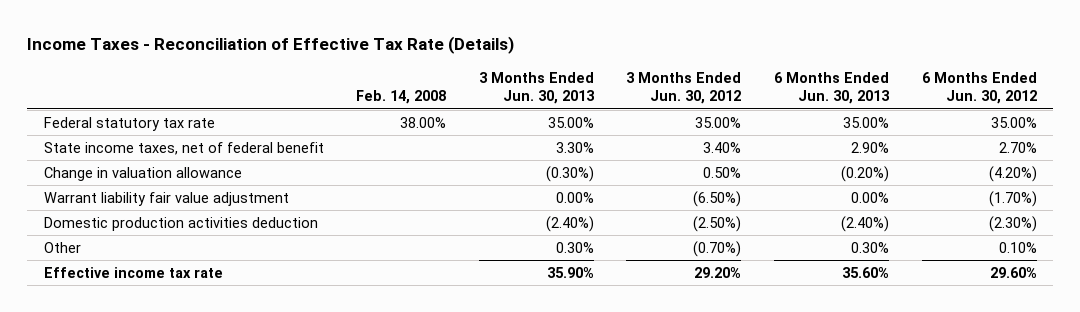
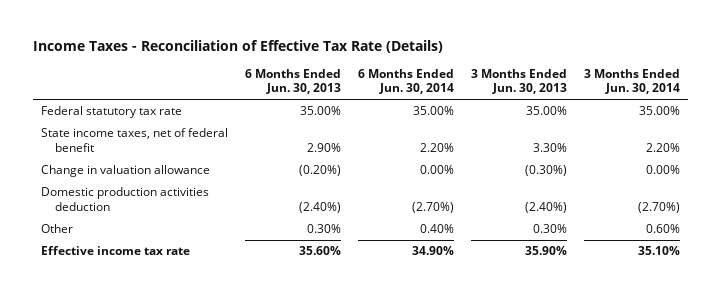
- | Feb. 14, 2008 | 3 Months Ended Jun. 30, 2013 | 3 Months Ended Jun. 30, 2012 | 6 Months Ended Jun. 30, 2013 | 6 Months Ended Jun. 30, 2012
+ | 6 Months Ended Jun. 30, 2013 | 6 Months Ended Jun. 30, 2014 | 3 Months Ended Jun. 30, 2013 | 3 Months Ended Jun. 30, 2014
- Warrant liability fair value adjustment | | 0.00% | (6.50%) | 0.00% | (1.70%)

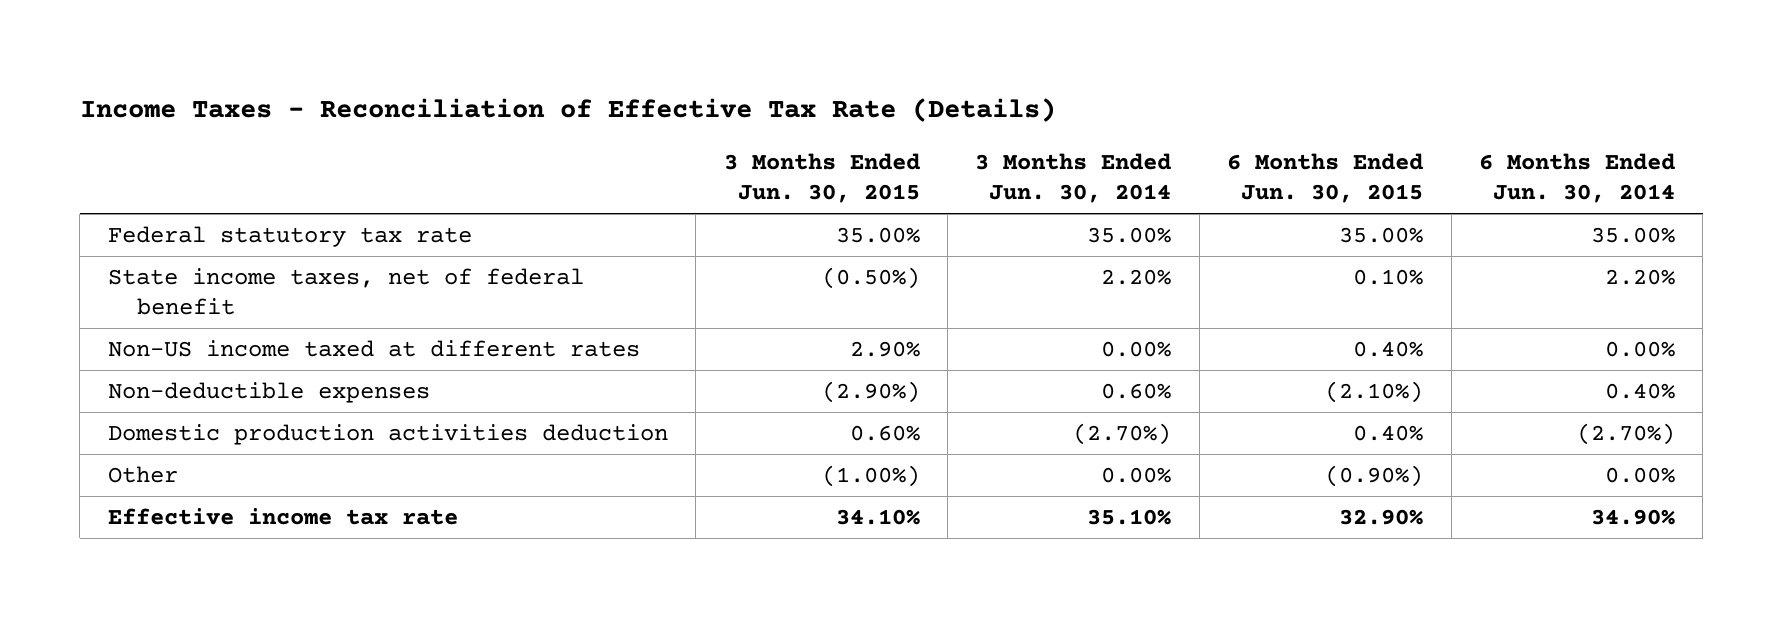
- | 6 Months Ended Jun. 30, 2013 | 6 Months Ended Jun. 30, 2014 | 3 Months Ended Jun. 30, 2013 | 3 Months Ended Jun. 30, 2014
+ | 3 Months Ended Jun. 30, 2015 | 3 Months Ended Jun. 30, 2014 | 6 Months Ended Jun. 30, 2015 | 6 Months Ended Jun. 30, 2014
- Change in valuation allowance | (0.20%) | 0.00% | (0.30%) | 0.00%
+ Non-US income taxed at different rates | 2.90% | 0.00% | 0.40% | 0.00%
+ Non-deductible expenses | (2.90%) | 0.60% | (2.10%) | 0.40%
- Other | 0.30% | 0.40% | 0.30% | 0.60%
+ Other | (1.00%) | 0.00% | (0.90%) | 0.00%

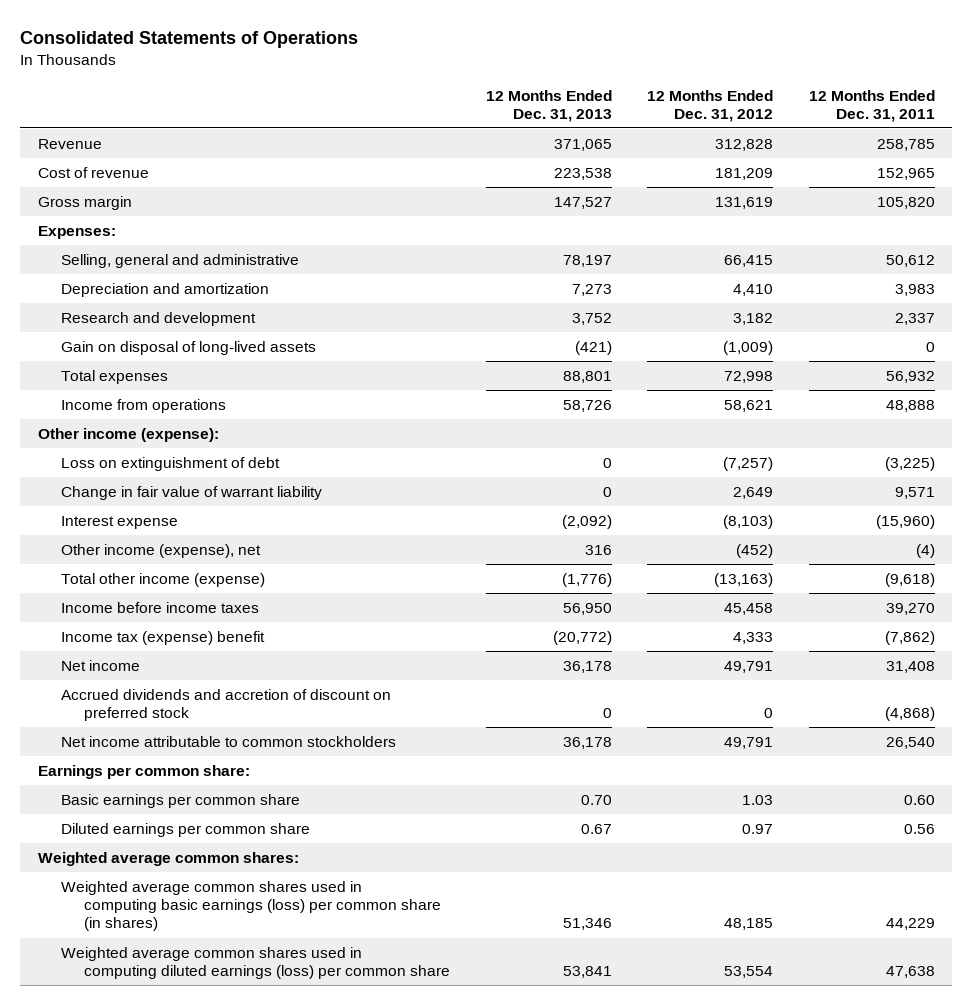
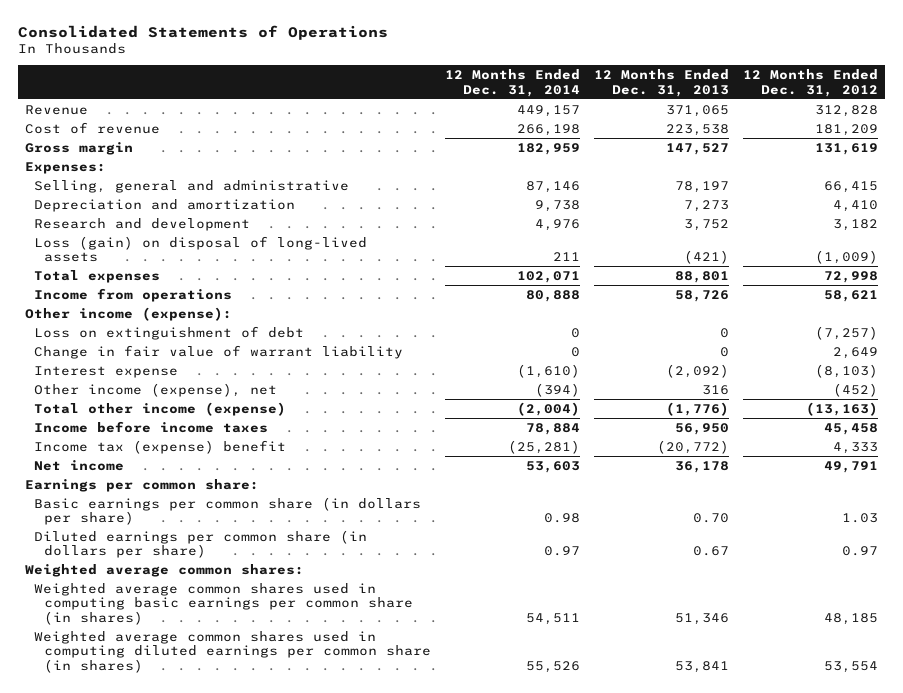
- | 12 Months Ended Dec. 31, 2013 | 12 Months Ended Dec. 31, 2012 | 12 Months Ended Dec. 31, 2011
+ | 12 Months Ended Dec. 31, 2014 | 12 Months Ended Dec. 31, 2013 | 12 Months Ended Dec. 31, 2012
- Gain on disposal of long-lived assets | (421) | (1,009) | 0
+ Loss (gain) on disposal of long-lived assets | 211 | (421) | (1,009)
- Accrued dividends and accretion of discount on preferred stock | 0 | 0 | (4,868)
- Net income attributable to common stockholders | 36,178 | 49,791 | 26,540
- Basic earnings per common share | 0.70 | 1.03 | 0.60
- Diluted earnings per common share | 0.67 | 0.97 | 0.56
+ Basic earnings per common share (in dollars per share) | 0.98 | 0.70 | 1.03
+ Diluted earnings per common share (in dollars per share) | 0.97 | 0.67 | 0.97
- Weighted average common shares used in computing basic earnings (loss) per common share (in shares) | 51,346 | 48,185 | 44,229
- Weighted average common shares used in computing diluted earnings (loss) per common share | 53,841 | 53,554 | 47,638
+ Weighted average common shares used in computing basic earnings per common share (in shares) | 54,511 | 51,346 | 48,185
+ Weighted average common shares used in computing diluted earnings per common share (in shares) | 55,526 | 53,841 | 53,554

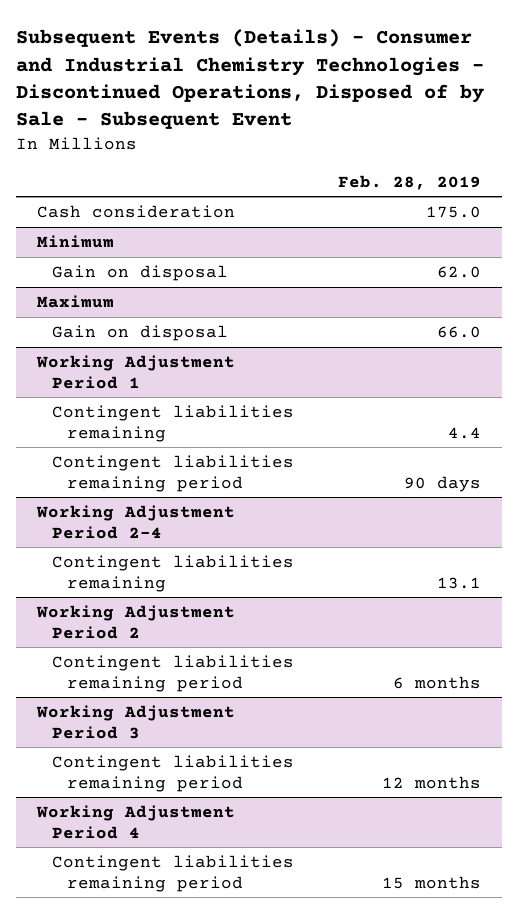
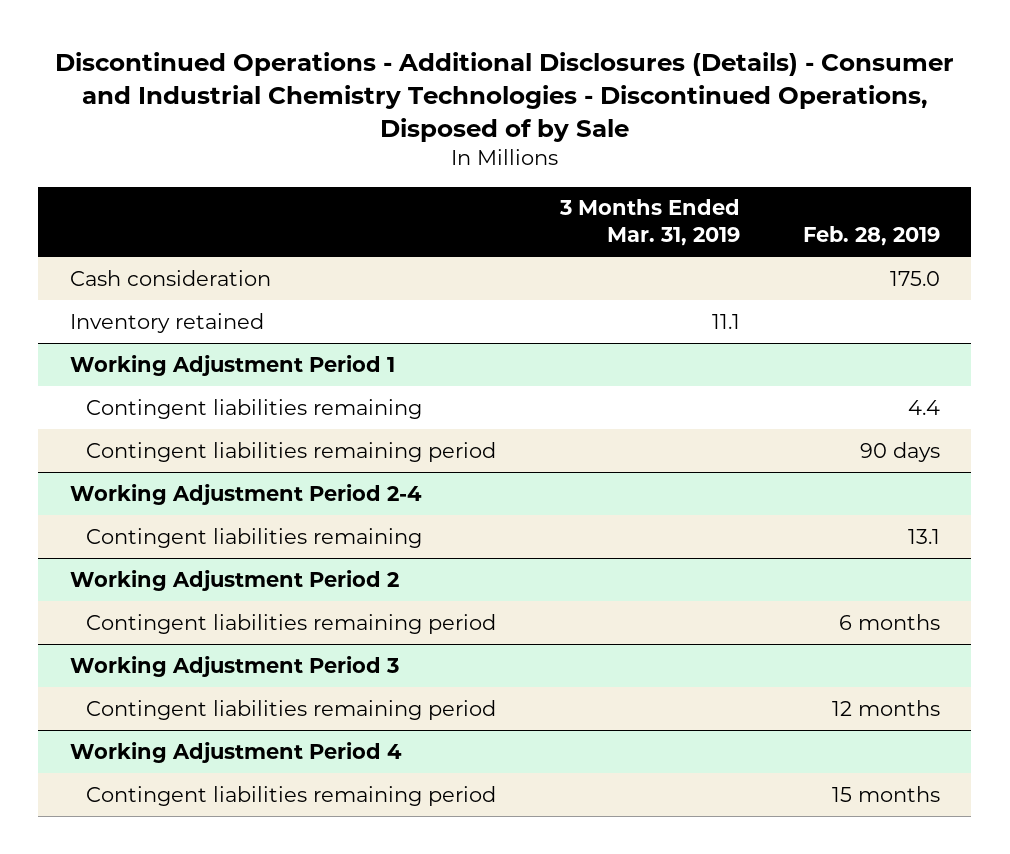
- Subsequent Events (Details) - Consumer and Industrial Chemistry Technologies - Discontinued Operations, Disposed of by Sale - Subsequent Event
+ Discontinued Operations - Additional Disclosures (Details) - Consumer and Industrial Chemistry Technologies - Discontinued Operations, Disposed of by Sale
- | Feb. 28, 2019
+ | 3 Months Ended Mar. 31, 2019 | Feb. 28, 2019
- Minimum
- Gain on disposal | 62.0
- Maximum
- Gain on disposal | 66.0
+ Inventory retained | 11.1 |

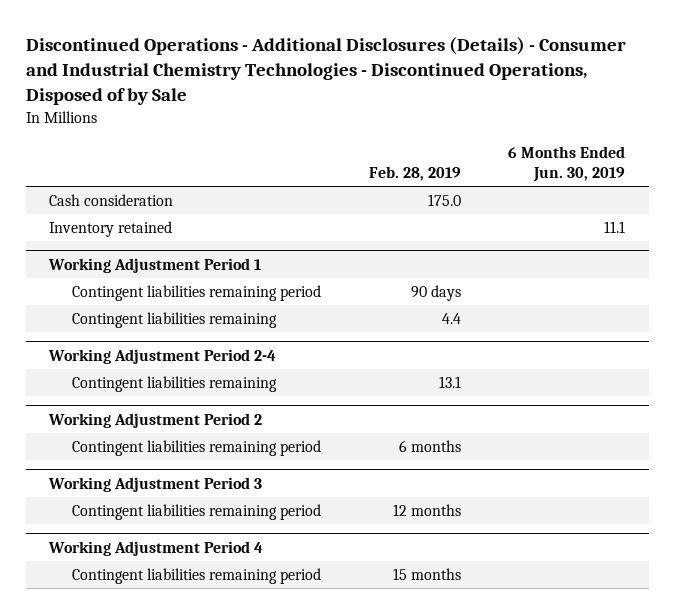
- | 3 Months Ended Mar. 31, 2019 | Feb. 28, 2019
+ | Feb. 28, 2019 | 6 Months Ended Jun. 30, 2019
@ Working Adjustment Period 1
moved down: Contingent liabilities remaining | 4.4 |

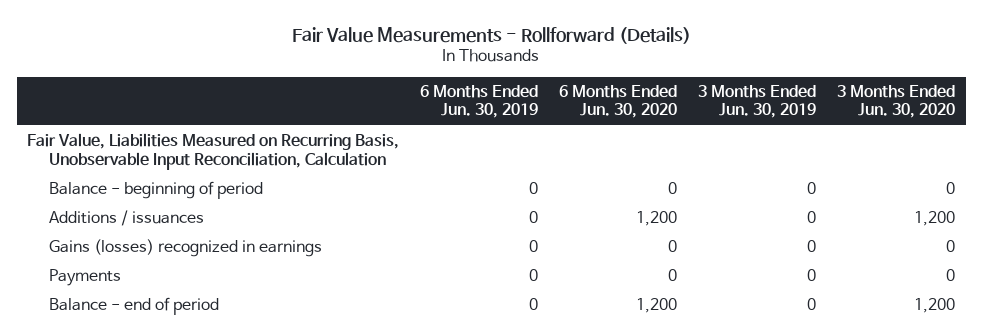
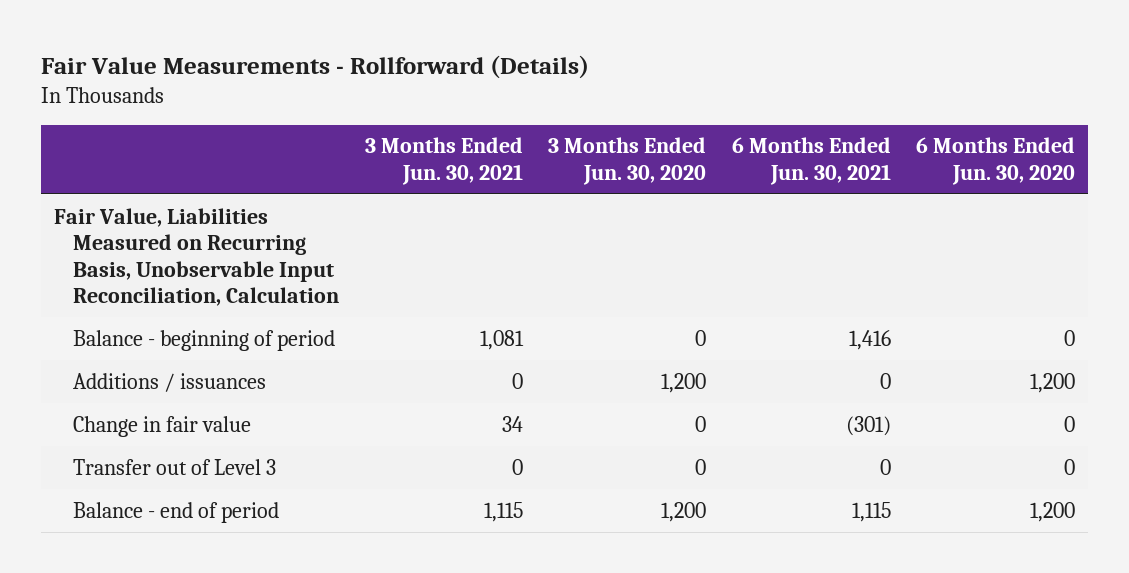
- | 6 Months Ended Jun. 30, 2019 | 6 Months Ended Jun. 30, 2020 | 3 Months Ended Jun. 30, 2019 | 3 Months Ended Jun. 30, 2020
+ | 3 Months Ended Jun. 30, 2021 | 3 Months Ended Jun. 30, 2020 | 6 Months Ended Jun. 30, 2021 | 6 Months Ended Jun. 30, 2020
- Gains (losses) recognized in earnings | 0 | 0 | 0 | 0
- Payments | 0 | 0 | 0 | 0
+ Change in fair value | 34 | 0 | (301) | 0
+ Transfer out of Level 3 | 0 | 0 | 0 | 0

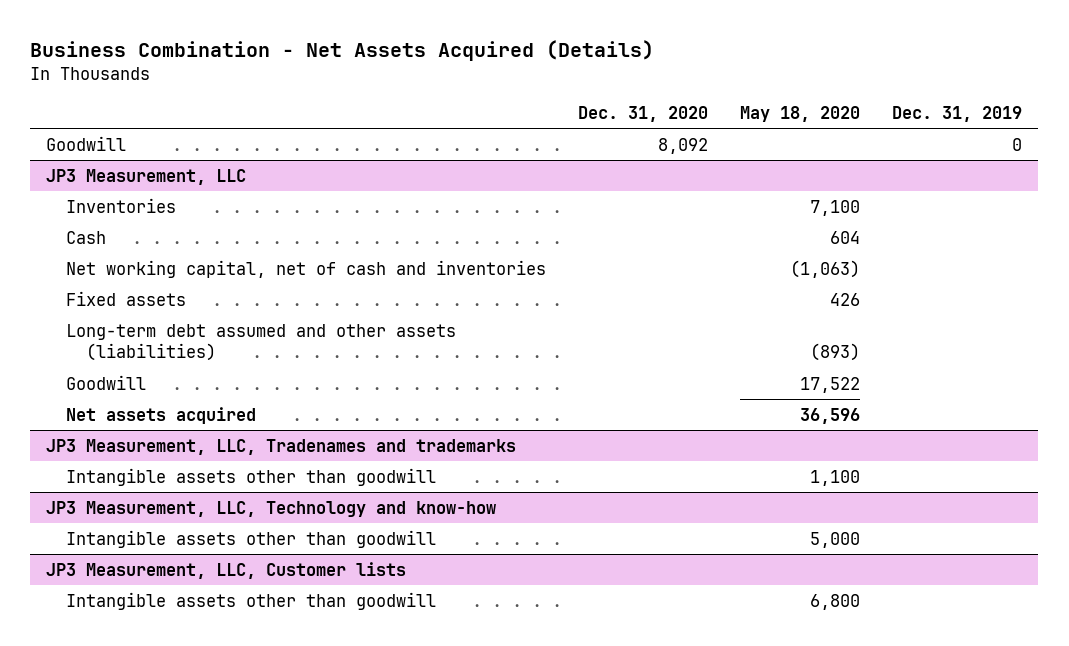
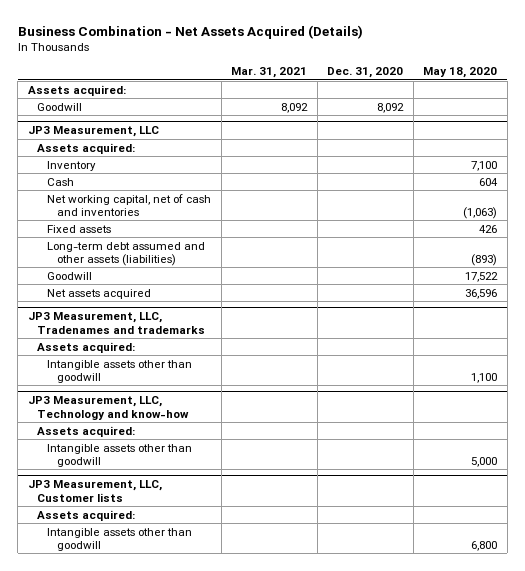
- | Dec. 31, 2020 | May 18, 2020 | Dec. 31, 2019
+ | Mar. 31, 2021 | Dec. 31, 2020 | May 18, 2020
+ Assets acquired:
@ JP3 Measurement, LLC
- Inventories | | 7,100 |
+ Assets acquired:
+ Inventory | | | 7,100
@ JP3 Measurement, LLC, Tradenames and trademarks
+ Assets acquired:
@ JP3 Measurement, LLC, Technology and know-how
+ Assets acquired:
@ JP3 Measurement, LLC, Customer lists
+ Assets acquired:

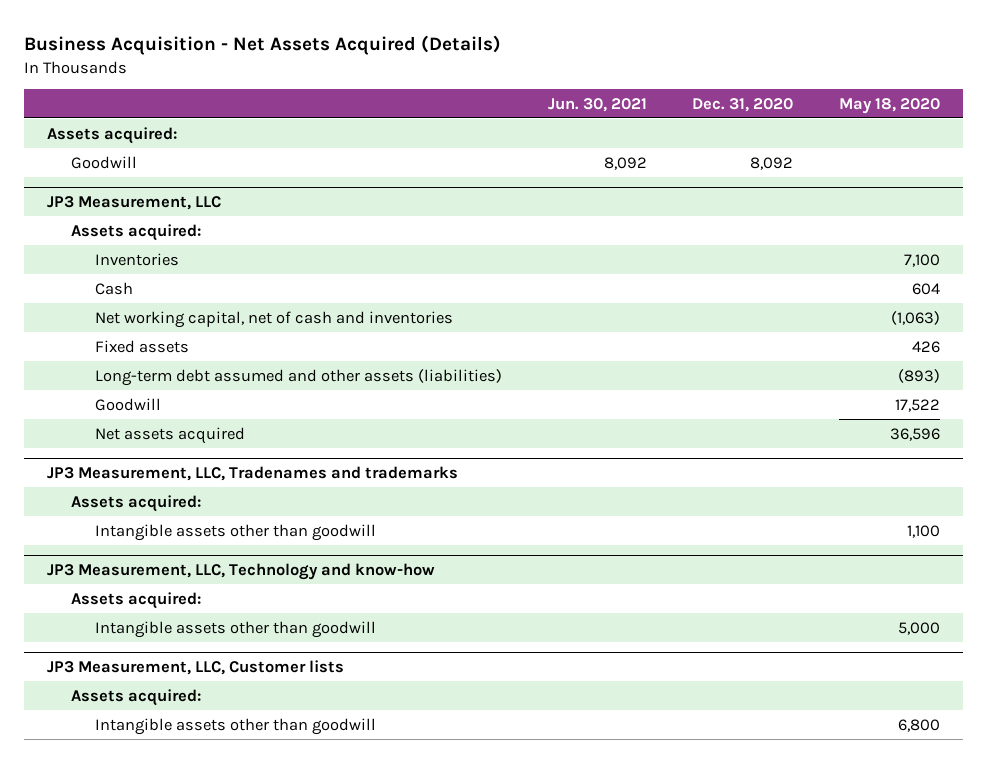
- Business Combination - Net Assets Acquired (Details)
+ Business Acquisition - Net Assets Acquired (Details)
- | Mar. 31, 2021 | Dec. 31, 2020 | May 18, 2020
+ | Jun. 30, 2021 | Dec. 31, 2020 | May 18, 2020
@ JP3 Measurement, LLC
- Inventory | | | 7,100
+ Inventories | | | 7,100

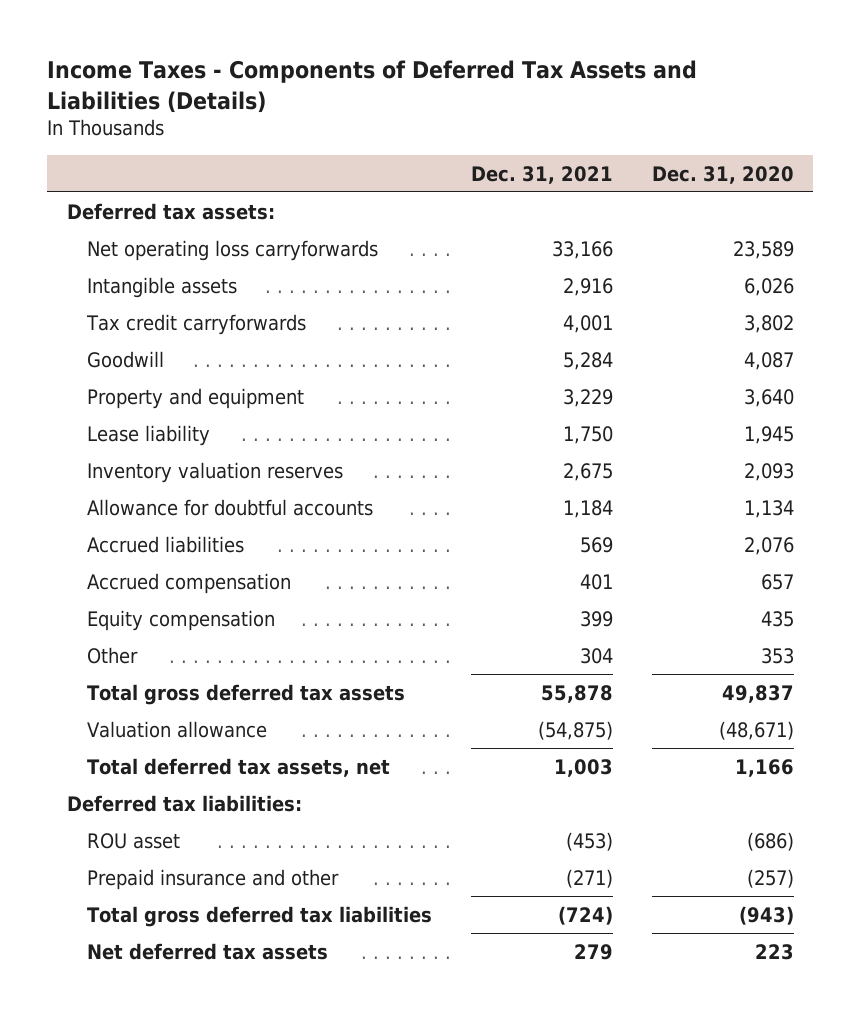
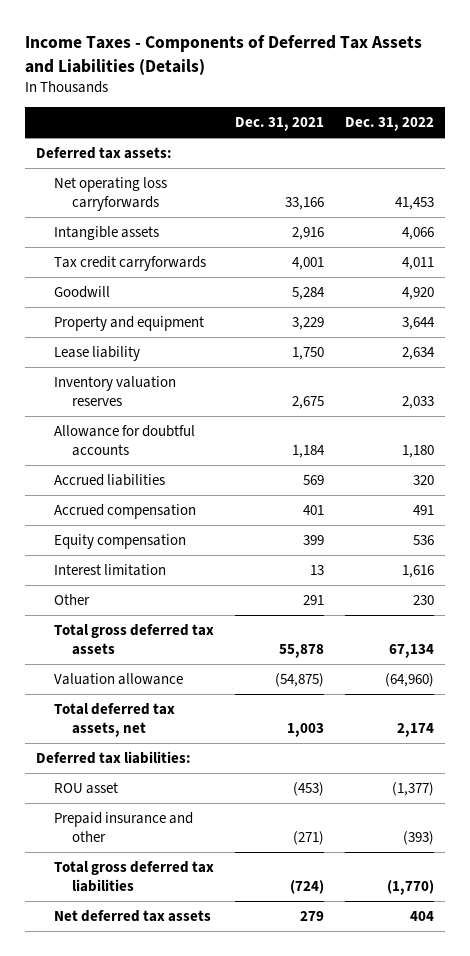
- | Dec. 31, 2021 | Dec. 31, 2020
+ | Dec. 31, 2021 | Dec. 31, 2022
- Other | 304 | 353
+ Interest limitation | 13 | 1,616
+ Other | 291 | 230

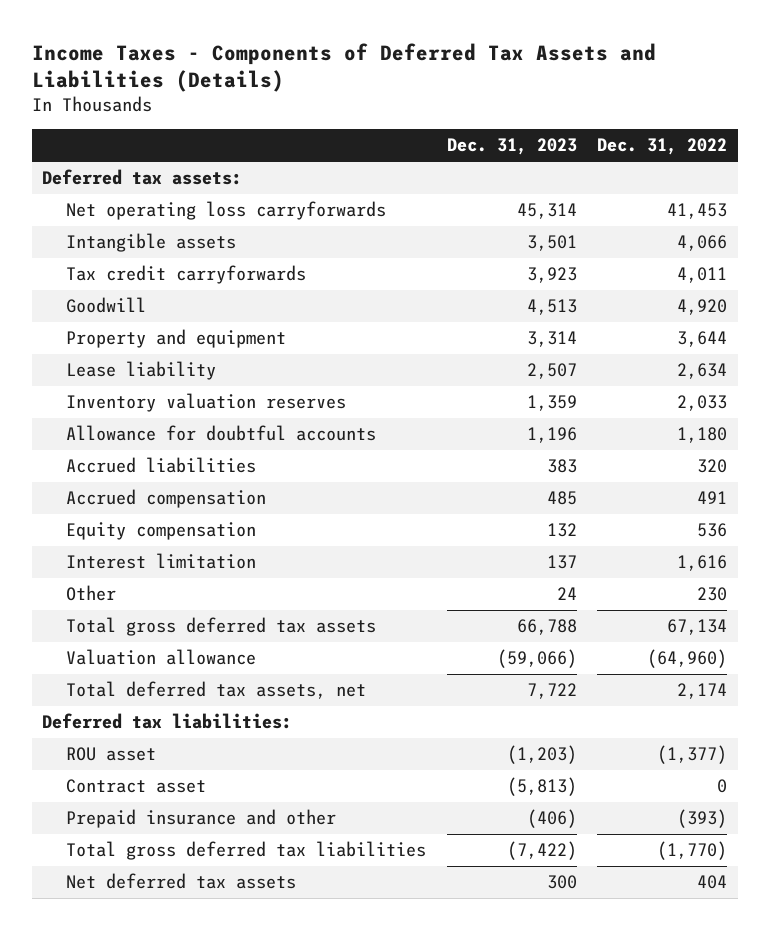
- | Dec. 31, 2021 | Dec. 31, 2022
+ | Dec. 31, 2023 | Dec. 31, 2022
+ Contract asset | (5,813) | 0

